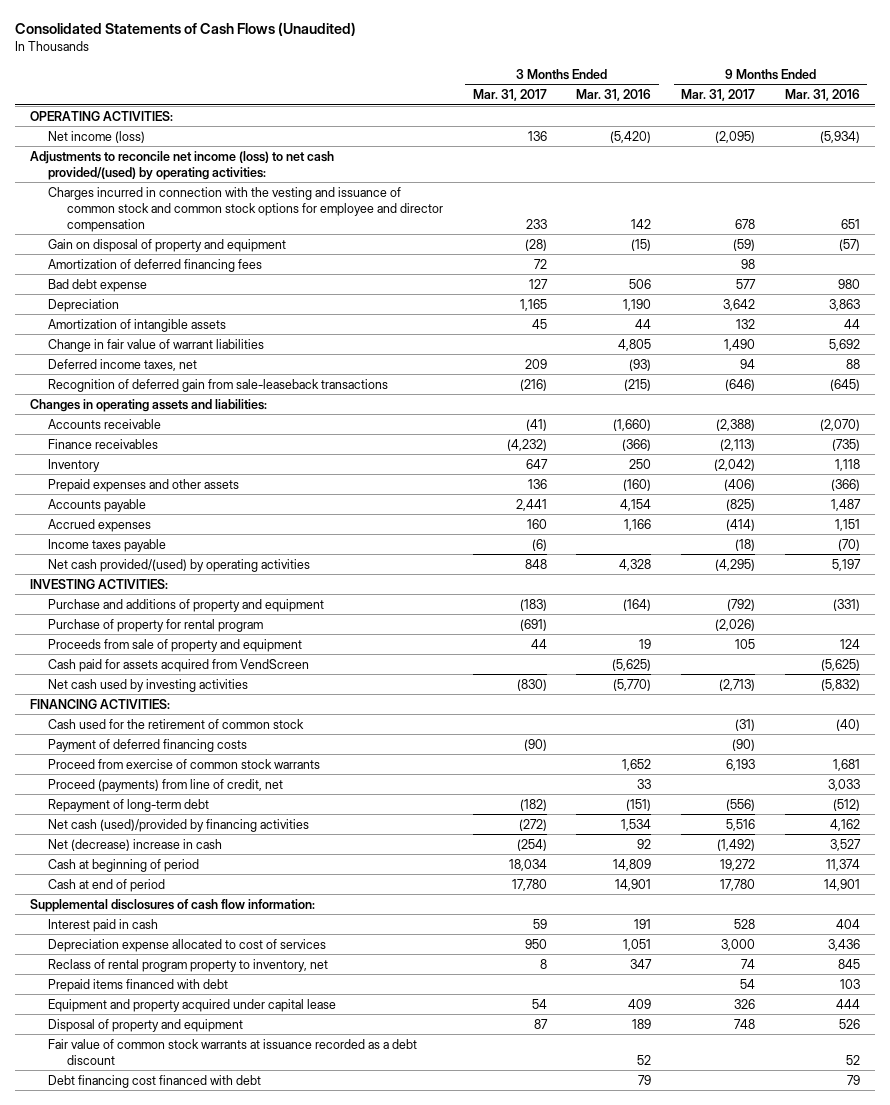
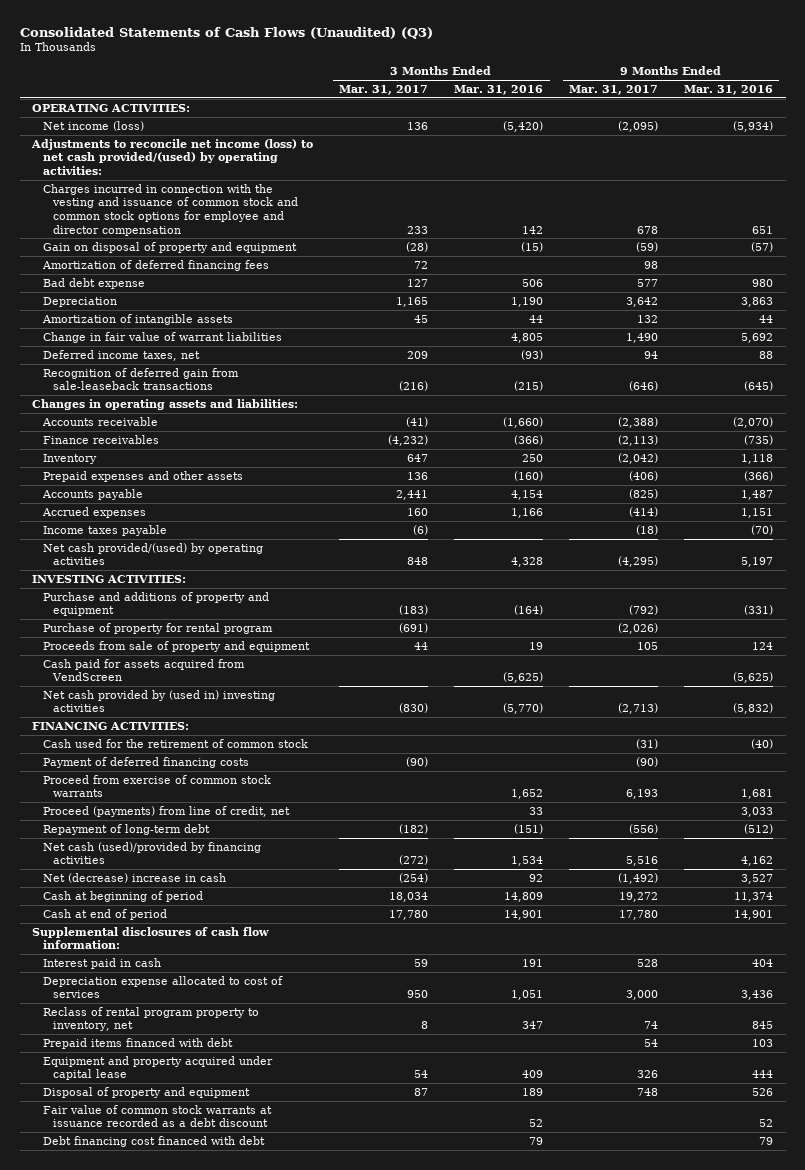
- Consolidated Statements of Cash Flows (Unaudited)
+ Consolidated Statements of Cash Flows (Unaudited) (Q3)
- Net cash used by investing activities | (830) | (5,770) | (2,713) | (5,832)
+ Net cash provided by (used in) investing activities | (830) | (5,770) | (2,713) | (5,832)

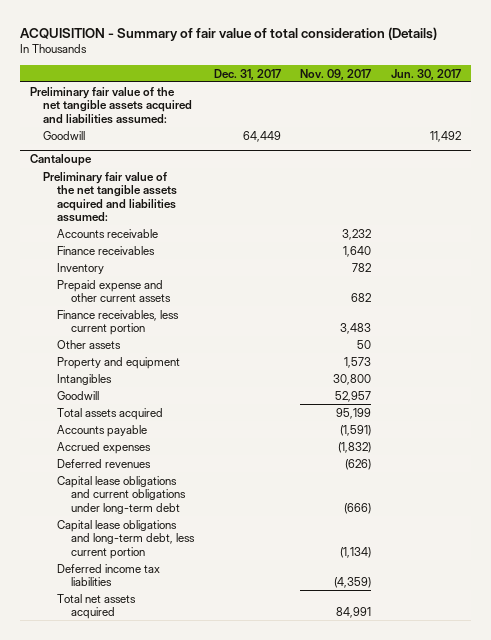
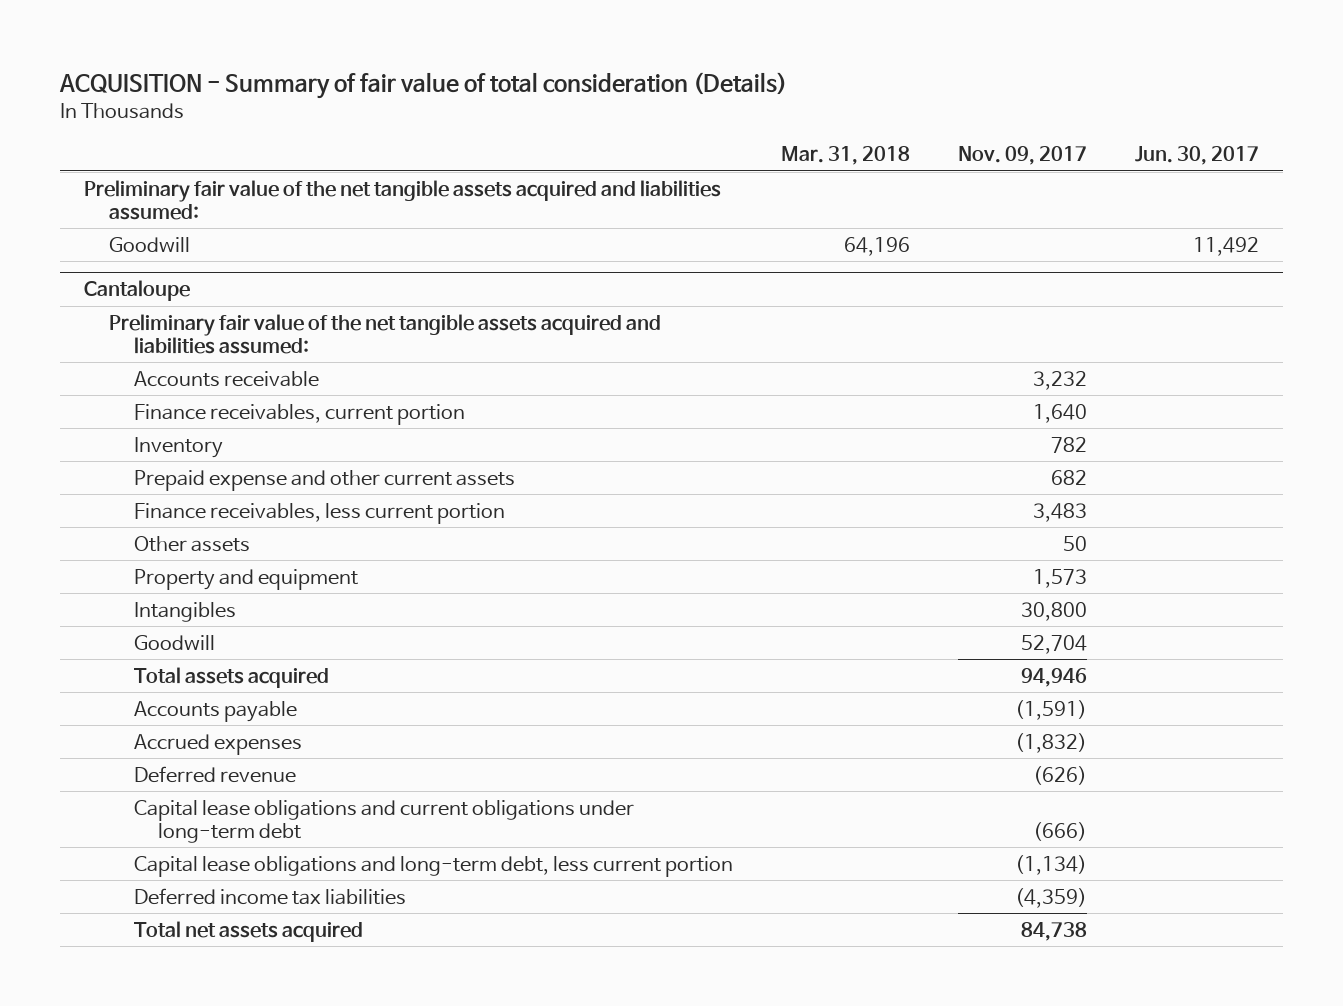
- | Dec. 31, 2017 | Nov. 09, 2017 | Jun. 30, 2017
+ | Mar. 31, 2018 | Nov. 09, 2017 | Jun. 30, 2017
@ Cantaloupe
- Finance receivables | | 1,640 |
+ Finance receivables, current portion | | 1,640 |
- Goodwill | | 52,957 |
- Total assets acquired | | 95,199 |
+ Goodwill | | 52,704 |
+ Total assets acquired | | 94,946 |
- Deferred revenues | | (626) |
+ Deferred revenue | | (626) |
- Total net assets acquired | | 84,991 |
+ Total net assets acquired | | 84,738 |

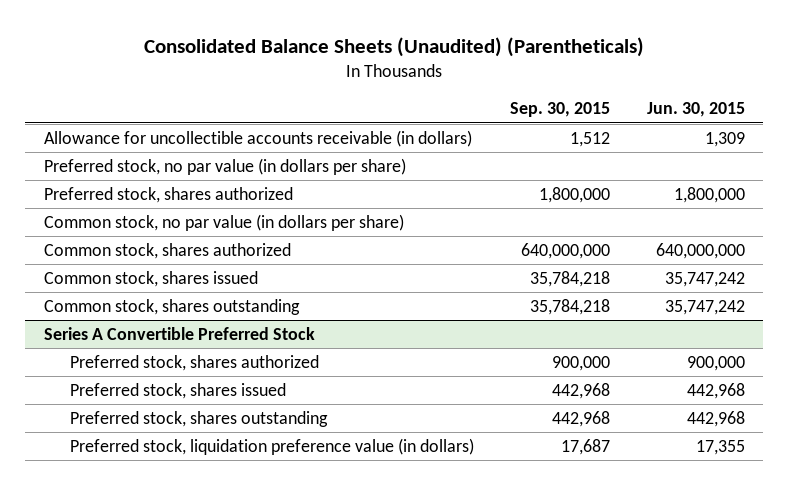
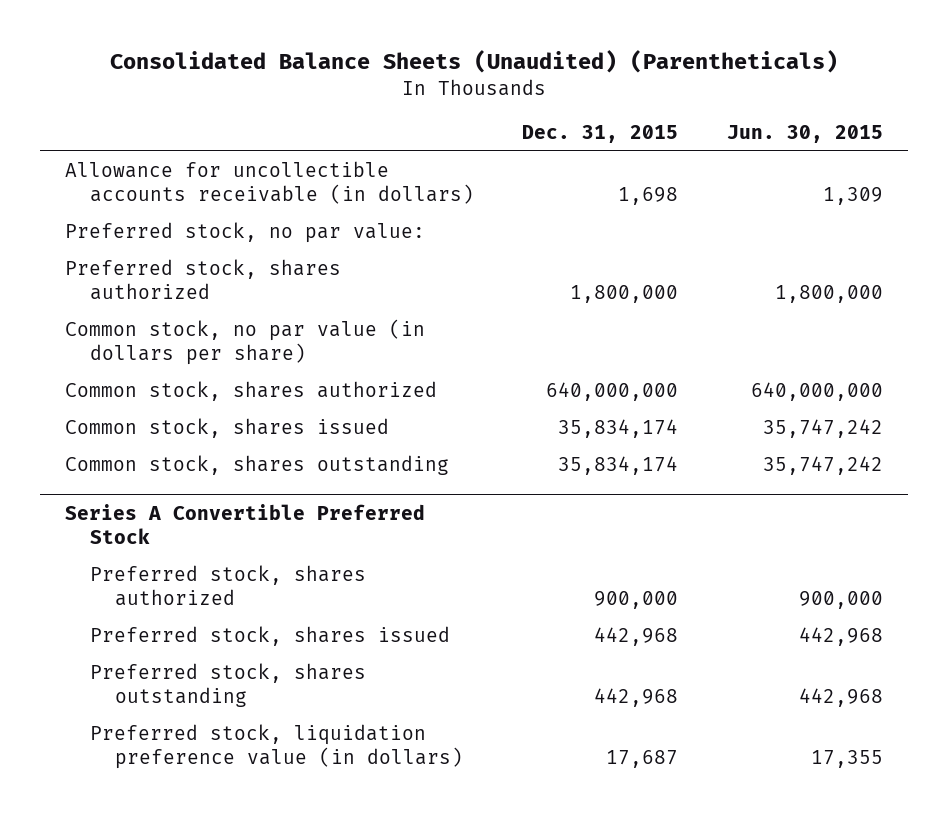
- | Sep. 30, 2015 | Jun. 30, 2015
+ | Dec. 31, 2015 | Jun. 30, 2015
- Preferred stock, no par value (in dollars per share)
+ Preferred stock, no par value:

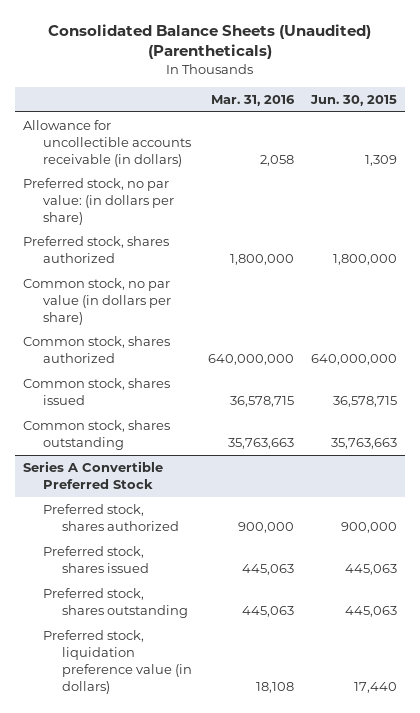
- | Dec. 31, 2015 | Jun. 30, 2015
+ | Mar. 31, 2016 | Jun. 30, 2015
- Preferred stock, no par value:
+ Preferred stock, no par value: (in dollars per share)
- Common stock, shares issued | 35,834,174 | 35,747,242
- Common stock, shares outstanding | 35,834,174 | 35,747,242
+ Common stock, shares issued | 36,578,715 | 36,578,715
+ Common stock, shares outstanding | 35,763,663 | 35,763,663
@ Series A Convertible Preferred Stock
- Preferred stock, shares issued | 442,968 | 442,968
- Preferred stock, shares outstanding | 442,968 | 442,968
- Preferred stock, liquidation preference value (in dollars) | 17,687 | 17,355
+ Preferred stock, shares issued | 445,063 | 445,063
+ Preferred stock, shares outstanding | 445,063 | 445,063
+ Preferred stock, liquidation preference value (in dollars) | 18,108 | 17,440

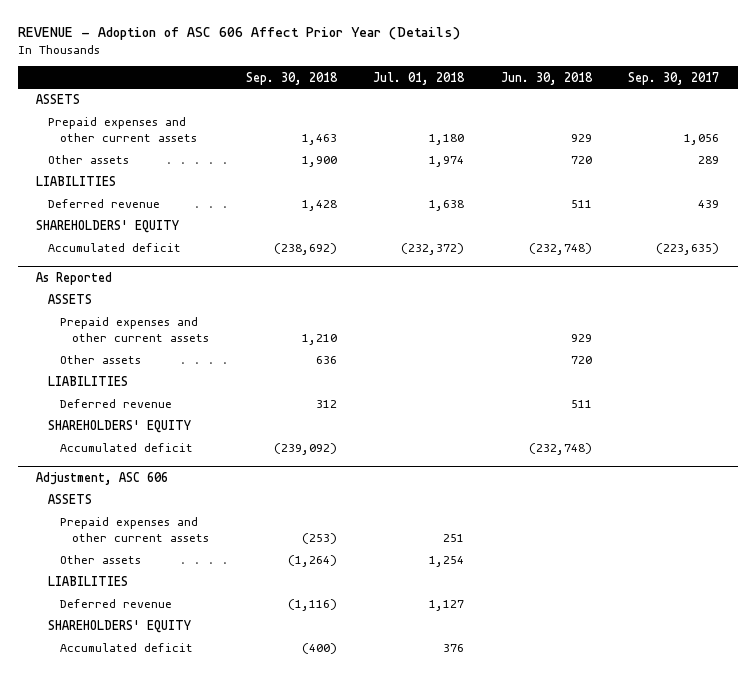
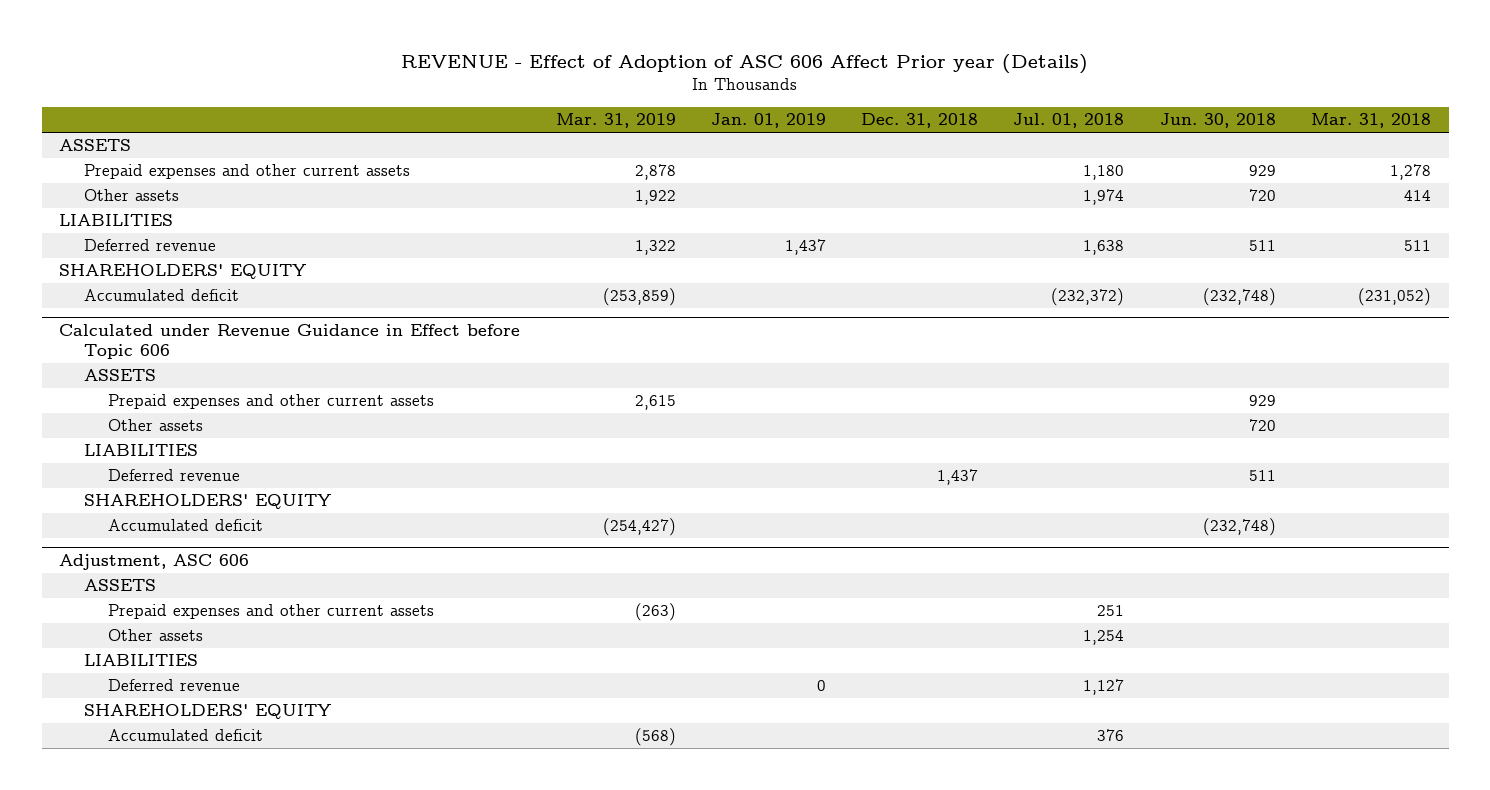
- REVENUE - Adoption of ASC 606 Affect Prior Year (Details)
+ REVENUE - Effect of Adoption of ASC 606 Affect Prior year (Details)
- | Sep. 30, 2018 | Jul. 01, 2018 | Jun. 30, 2018 | Sep. 30, 2017
+ | Mar. 31, 2019 | Jan. 01, 2019 | Dec. 31, 2018 | Jul. 01, 2018 | Jun. 30, 2018 | Mar. 31, 2018
- As Reported
+ Calculated under Revenue Guidance in Effect before Topic 606

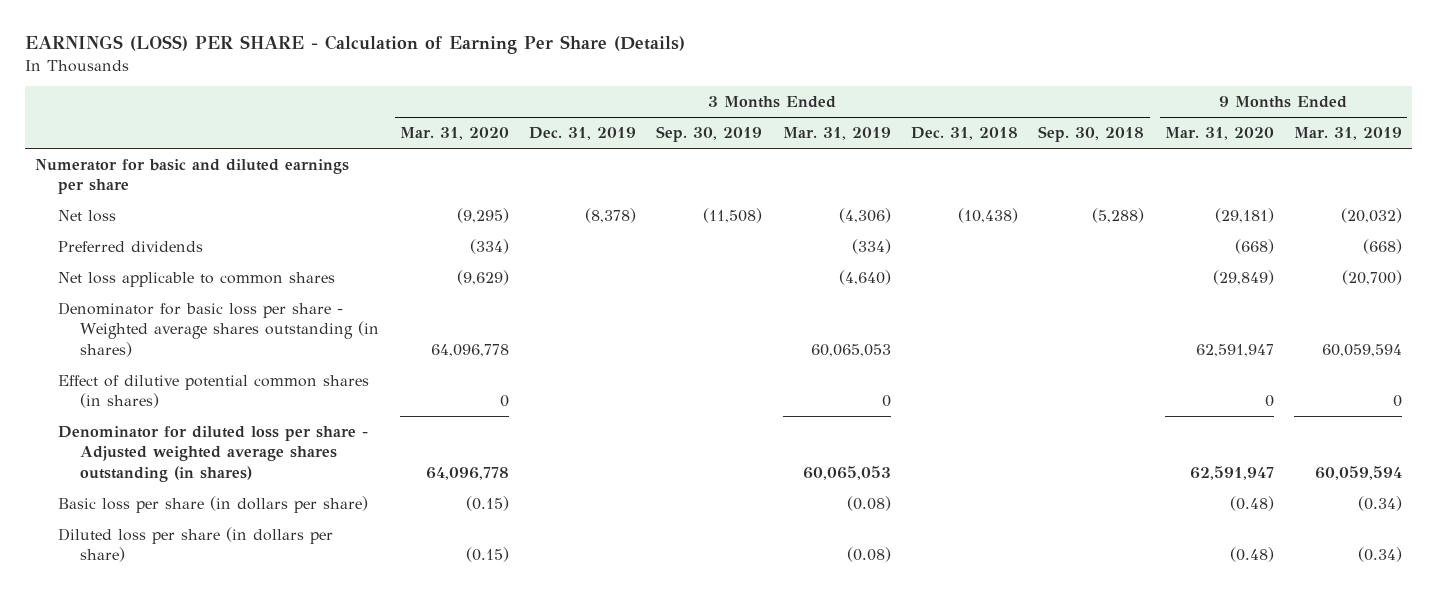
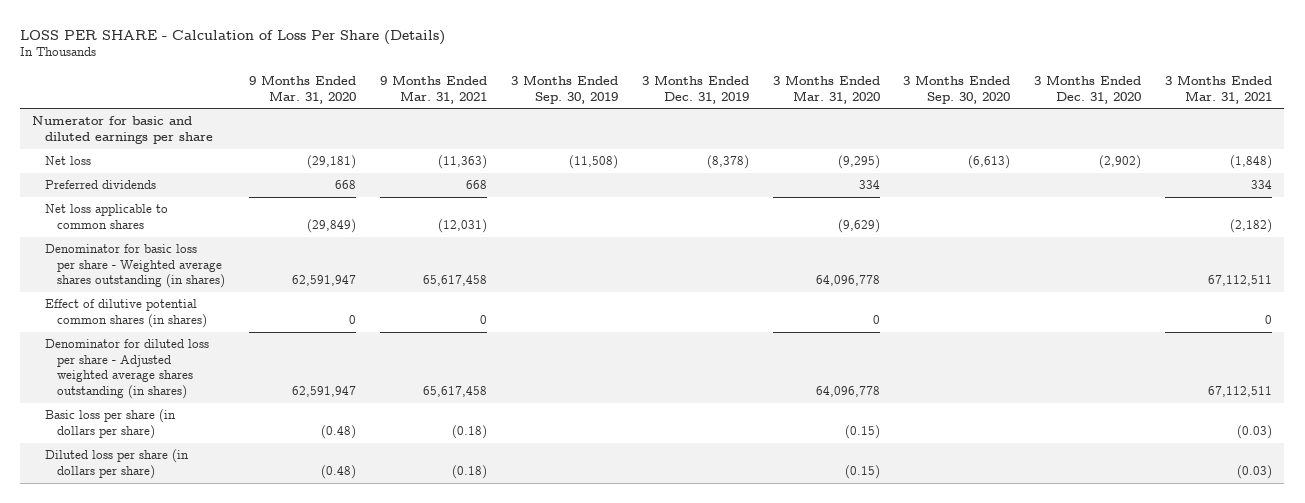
- EARNINGS (LOSS) PER SHARE - Calculation of Earning Per Share (Details)
+ LOSS PER SHARE - Calculation of Loss Per Share (Details)
- | 3 Months Ended Mar. 31, 2020 | 3 Months Ended Dec. 31, 2019 | 3 Months Ended Sep. 30, 2019 | 3 Months Ended Mar. 31, 2019 | 3 Months Ended Dec. 31, 2018 | 3 Months Ended Sep. 30, 2018 | 9 Months Ended Mar. 31, 2020 | 9 Months Ended Mar. 31, 2019
+ | 9 Months Ended Mar. 31, 2020 | 9 Months Ended Mar. 31, 2021 | 3 Months Ended Sep. 30, 2019 | 3 Months Ended Dec. 31, 2019 | 3 Months Ended Mar. 31, 2020 | 3 Months Ended Sep. 30, 2020 | 3 Months Ended Dec. 31, 2020 | 3 Months Ended Mar. 31, 2021
- Preferred dividends | (334) | | | (334) | | | (668) | (668)
+ Preferred dividends | 668 | 668 | | | 334 | | | 334

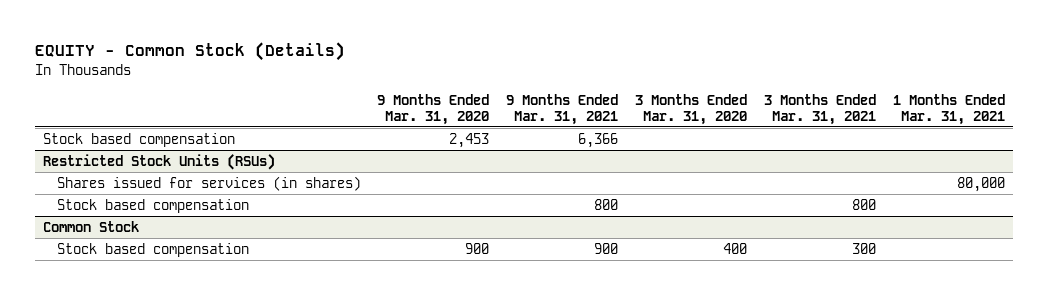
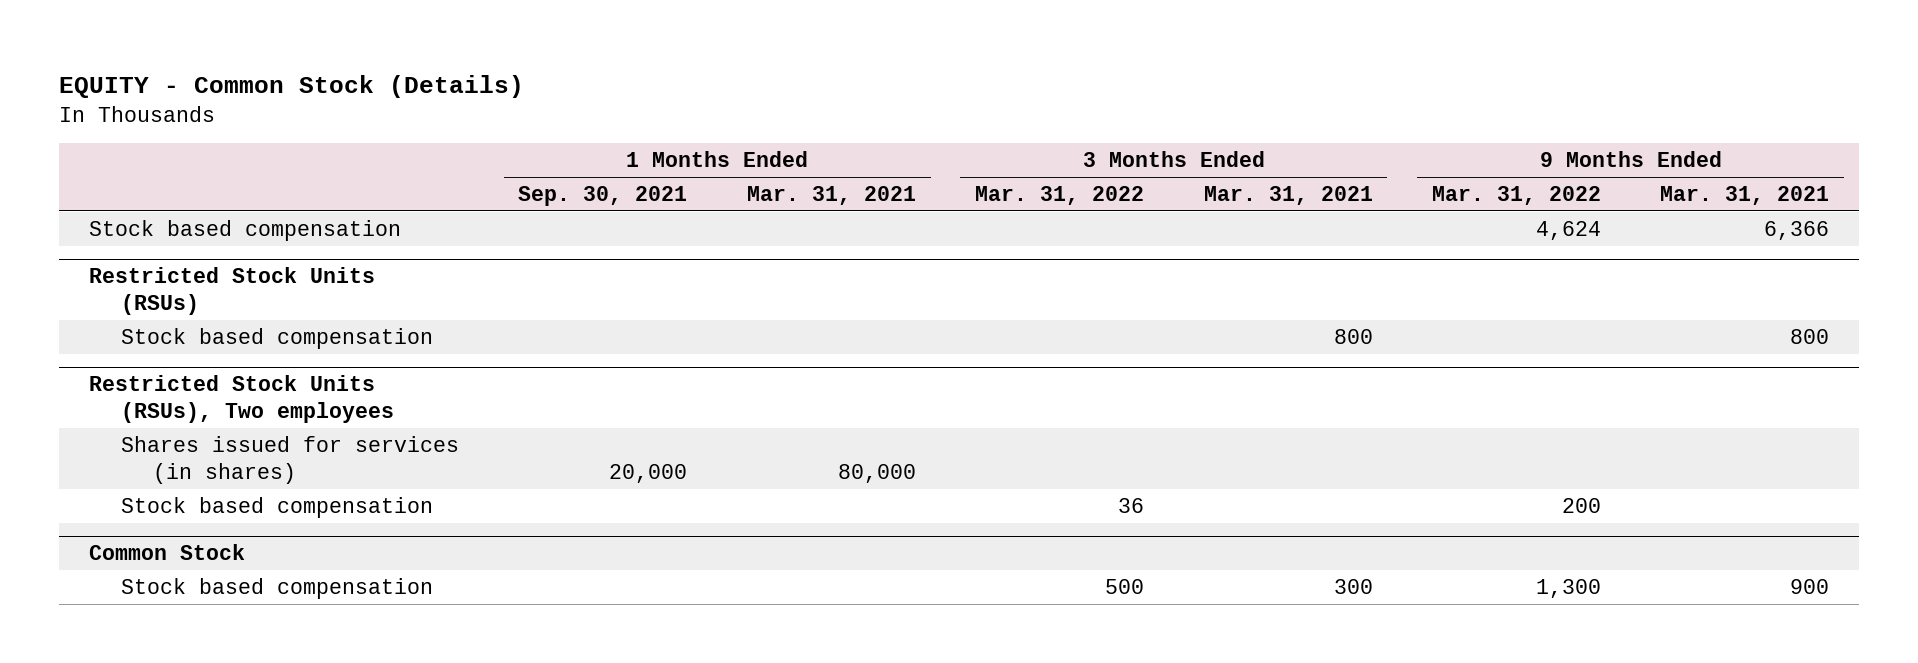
- | 9 Months Ended Mar. 31, 2020 | 9 Months Ended Mar. 31, 2021 | 3 Months Ended Mar. 31, 2020 | 3 Months Ended Mar. 31, 2021 | 1 Months Ended Mar. 31, 2021
+ | 1 Months Ended Sep. 30, 2021 | 1 Months Ended Mar. 31, 2021 | 3 Months Ended Mar. 31, 2022 | 3 Months Ended Mar. 31, 2021 | 9 Months Ended Mar. 31, 2022 | 9 Months Ended Mar. 31, 2021
@ Restricted Stock Units (RSUs)
- Shares issued for services (in shares) | | | | | 80,000
+ Restricted Stock Units (RSUs), Two employees
+ Shares issued for services (in shares) | 20,000 | 80,000 | | | |
+ Stock based compensation | | | 36 | | 200 |

